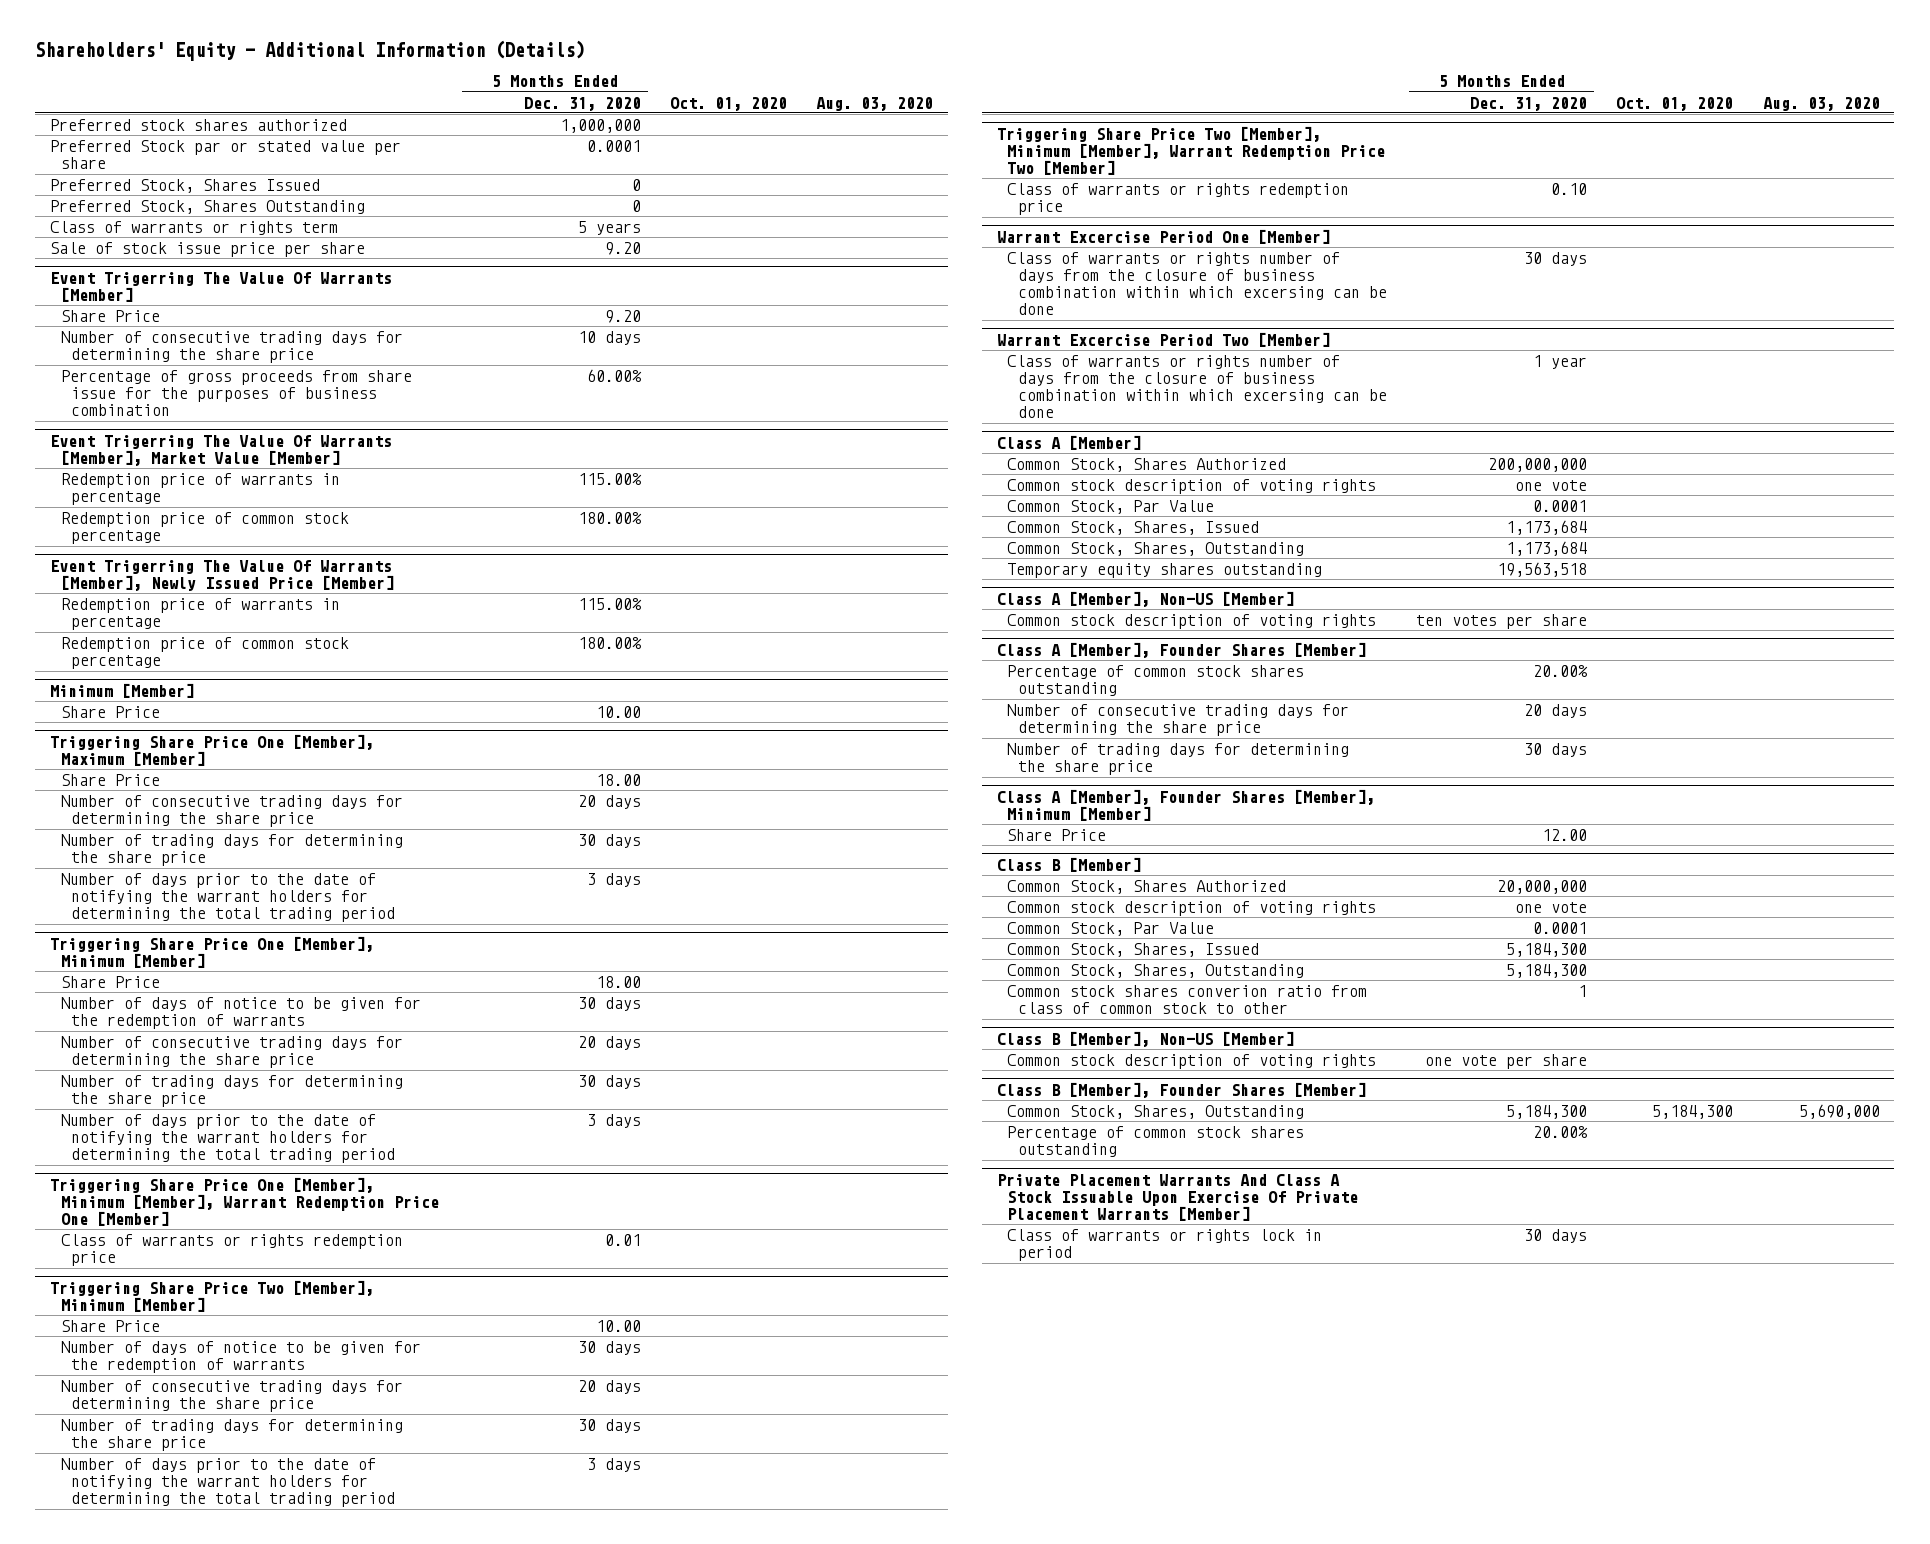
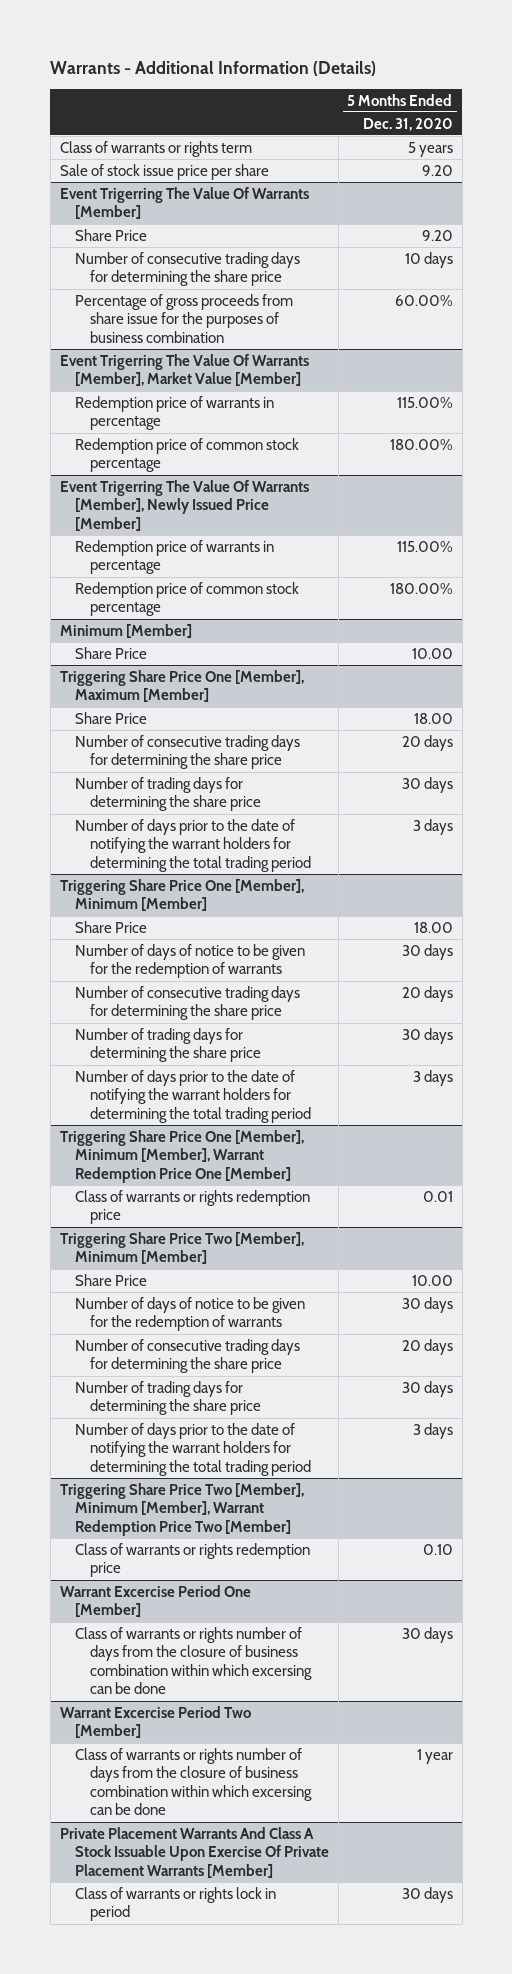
- Shareholders' Equity - Additional Information (Details)
+ Warrants - Additional Information (Details)
- | 5 Months Ended Dec. 31, 2020 | Oct. 01, 2020 | Aug. 03, 2020
+ | 5 Months Ended Dec. 31, 2020
- Preferred stock shares authorized | 1,000,000 | |
- Preferred Stock par or stated value per share | 0.0001 | |
- Preferred Stock, Shares Issued | 0 | |
- Preferred Stock, Shares Outstanding | 0 | |
- Class A [Member]
- Common Stock, Shares Authorized | 200,000,000 | |
- Common stock description of voting rights | one vote | |
- Common Stock, Par Value | 0.0001 | |
- Common Stock, Shares, Issued | 1,173,684 | |
- Common Stock, Shares, Outstanding | 1,173,684 | |
- Temporary equity shares outstanding | 19,563,518 | |
- Class A [Member], Non-US [Member]
- Common stock description of voting rights | ten votes per share | |
- Class A [Member], Founder Shares [Member]
- Percentage of common stock shares outstanding | 20.00% | |
- Number of consecutive trading days for determining the share price | 20 days | |
- Number of trading days for determining the share price | 30 days | |
- Class A [Member], Founder Shares [Member], Minimum [Member]
- Share Price | 12.00 | |
- Class B [Member]
- Common Stock, Shares Authorized | 20,000,000 | |
- Common stock description of voting rights | one vote | |
- Common Stock, Par Value | 0.0001 | |
- Common Stock, Shares, Issued | 5,184,300 | |
- Common Stock, Shares, Outstanding | 5,184,300 | |
- Common stock shares converion ratio from class of common stock to other | 1 | |
- Class B [Member], Non-US [Member]
- Common stock description of voting rights | one vote per share | |
- Class B [Member], Founder Shares [Member]
- Common Stock, Shares, Outstanding | 5,184,300 | 5,184,300 | 5,690,000
- Percentage of common stock shares outstanding | 20.00% | |

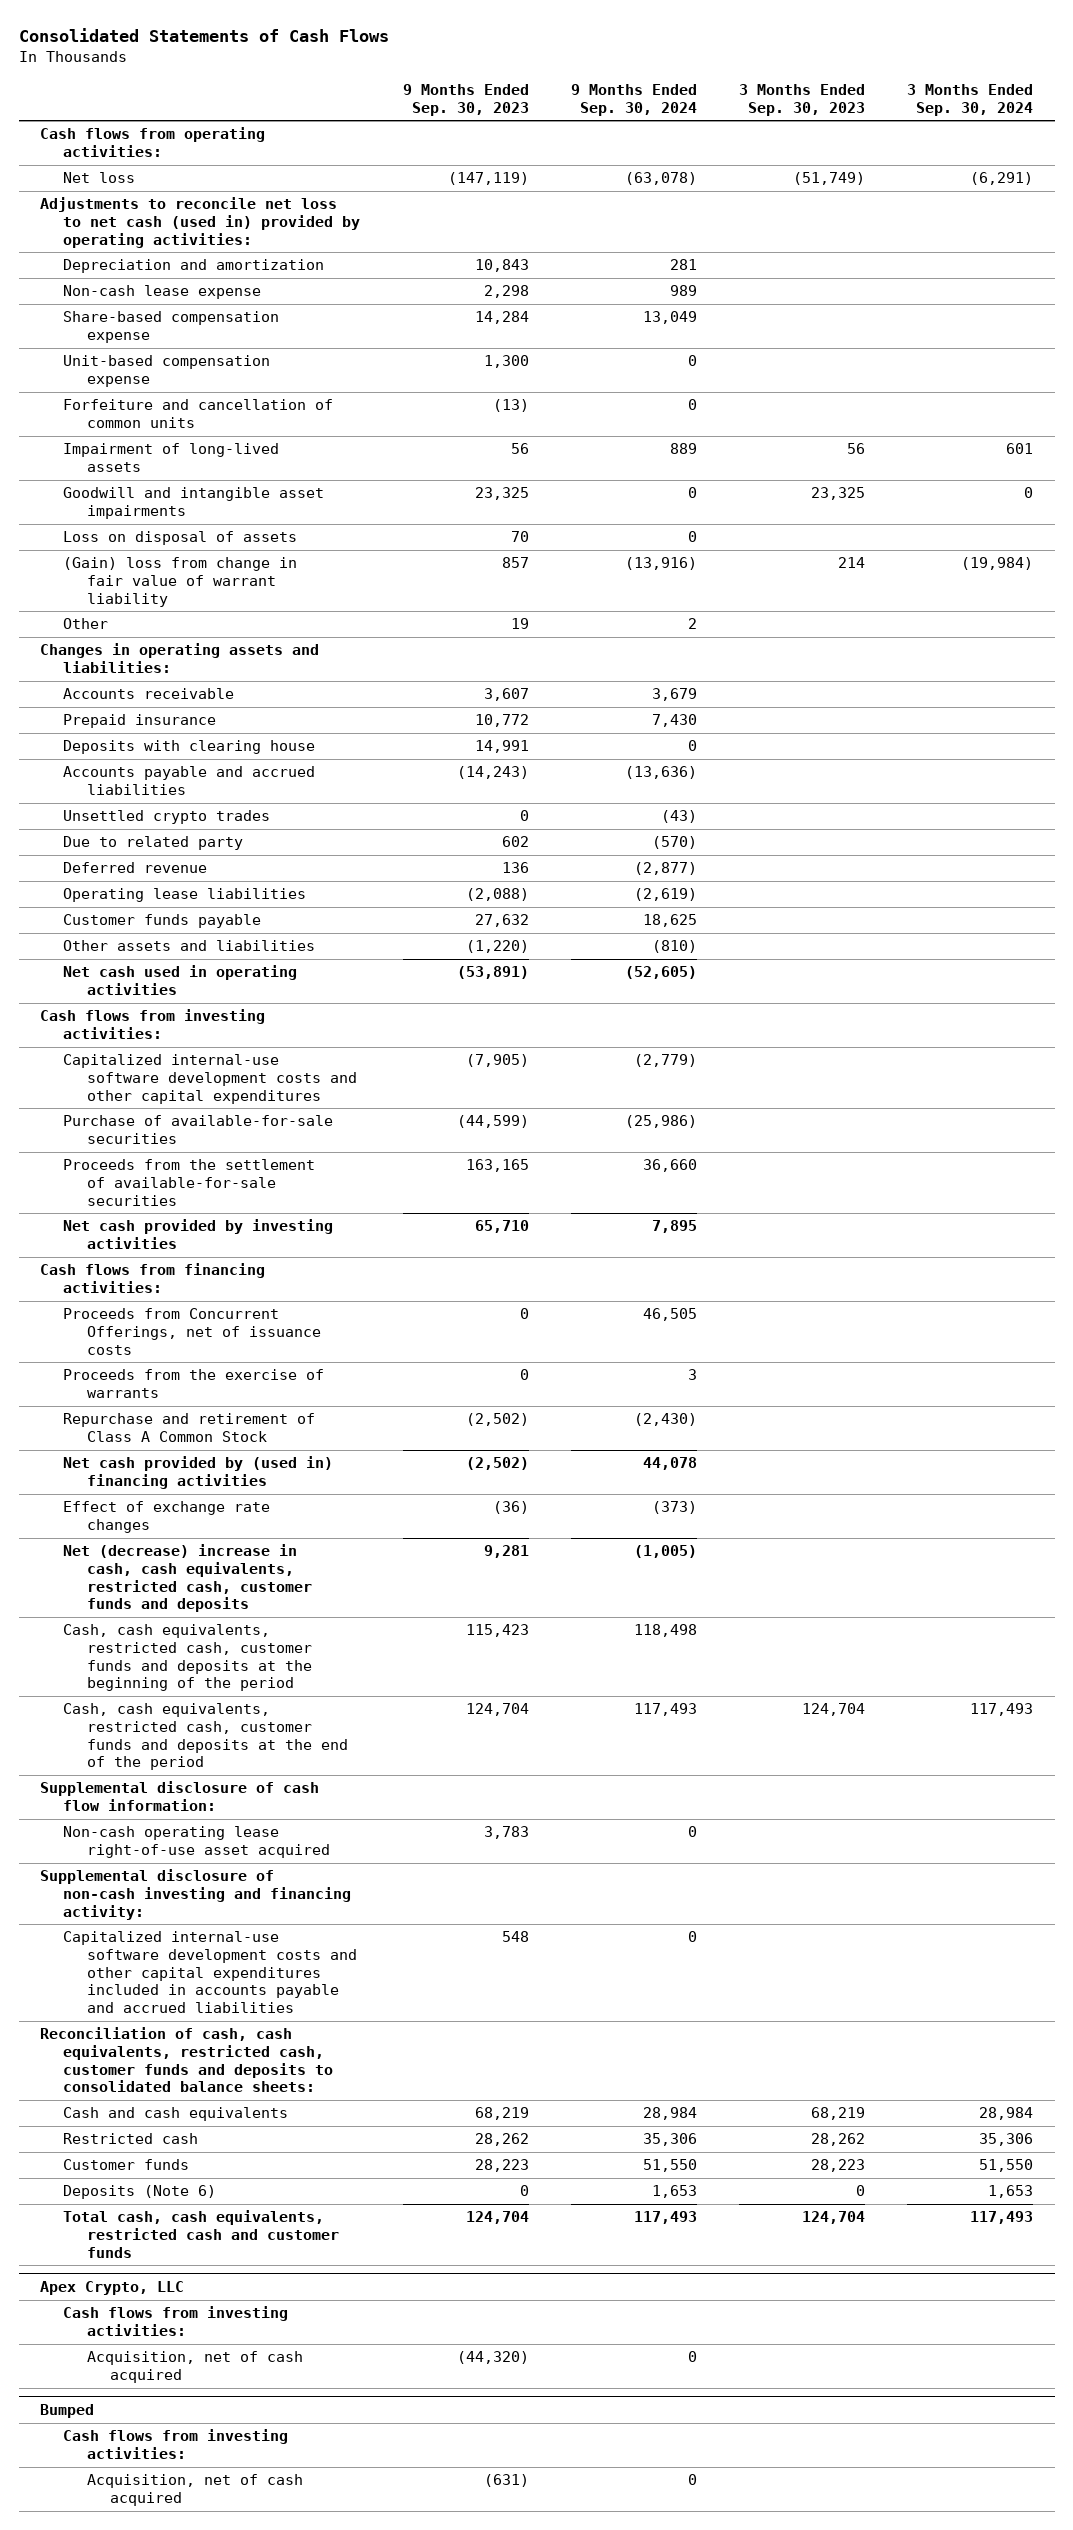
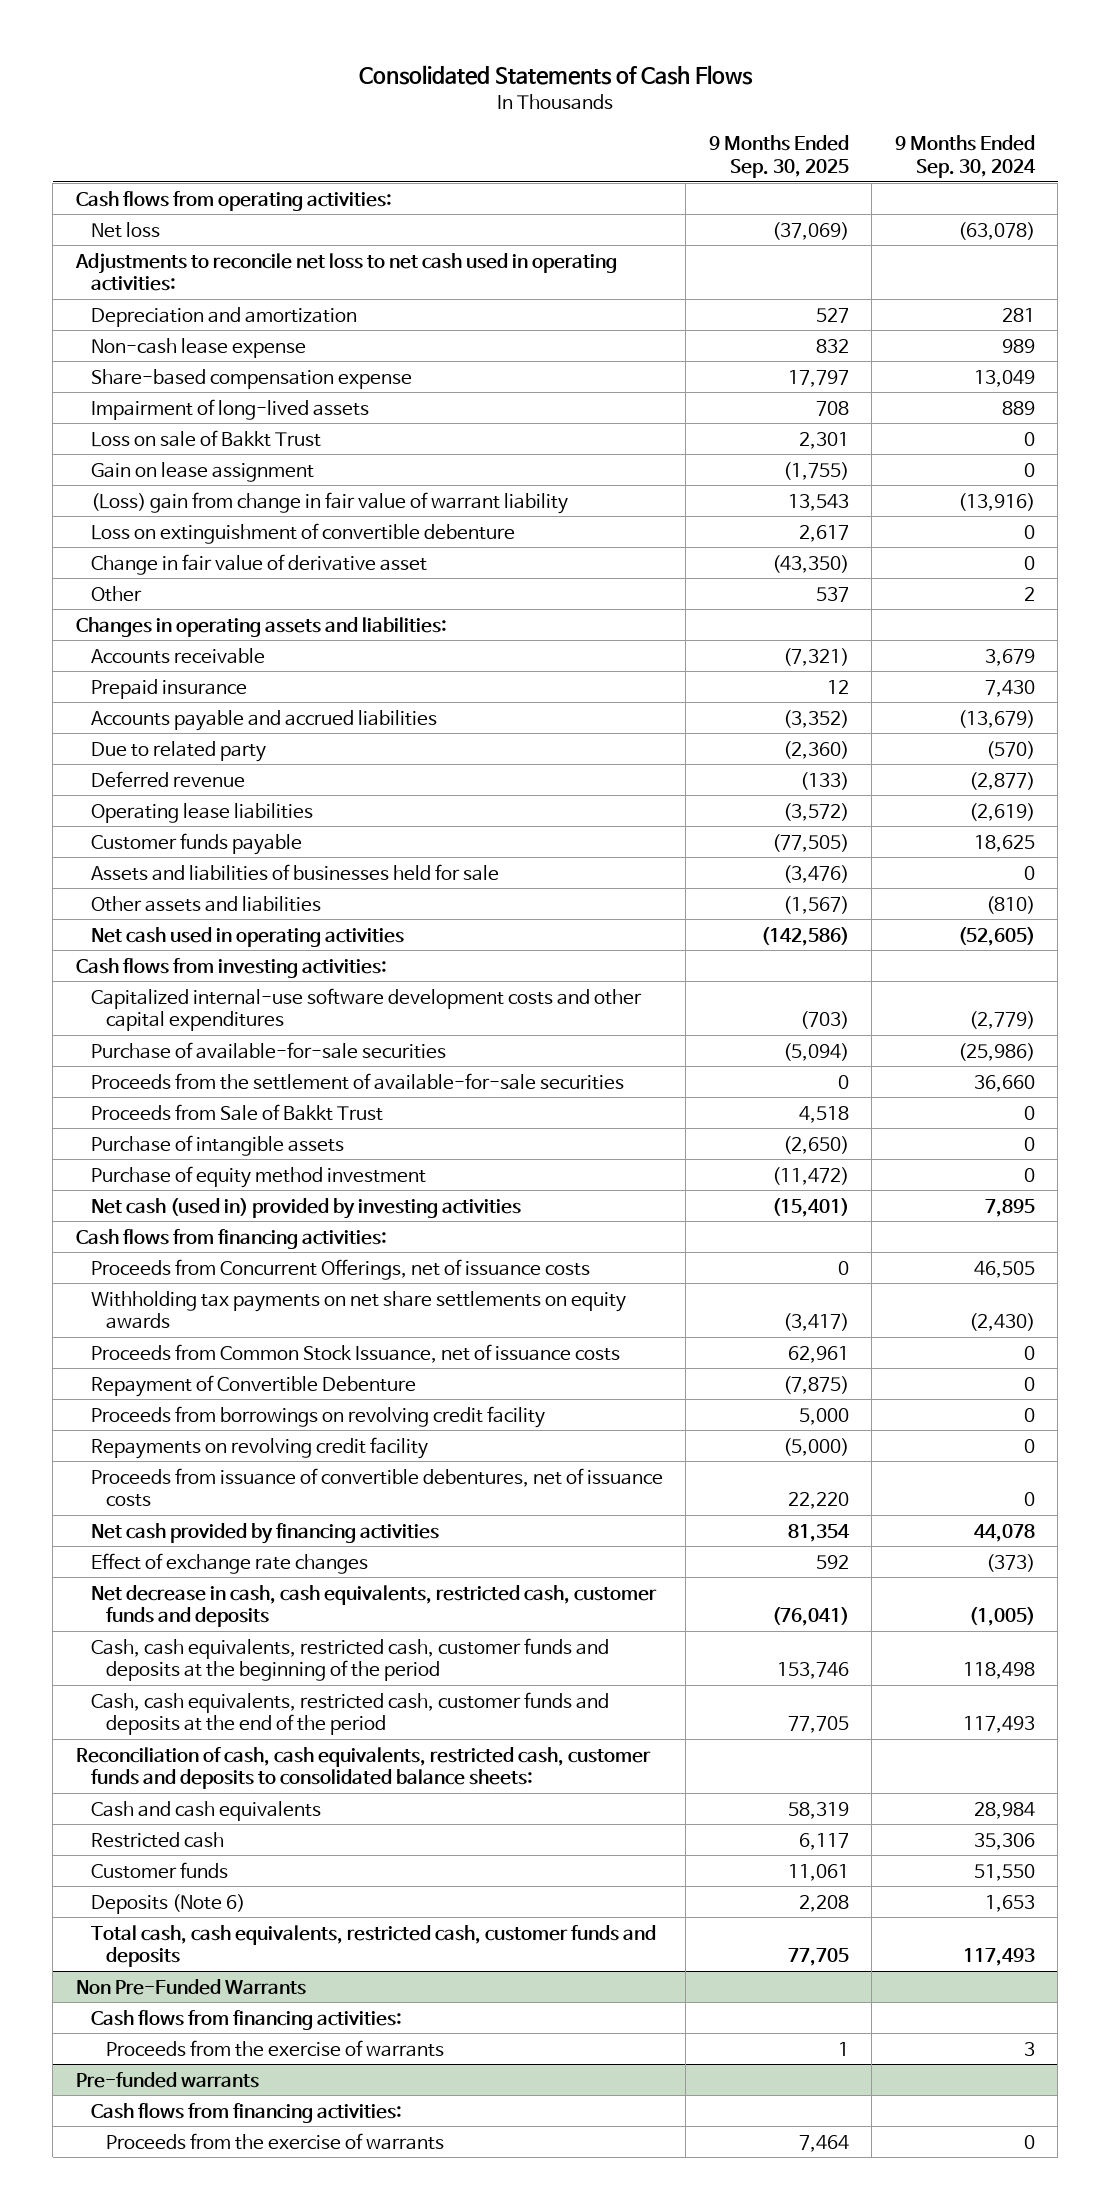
- | 9 Months Ended Sep. 30, 2023 | 9 Months Ended Sep. 30, 2024 | 3 Months Ended Sep. 30, 2023 | 3 Months Ended Sep. 30, 2024
+ | 9 Months Ended Sep. 30, 2025 | 9 Months Ended Sep. 30, 2024
- Adjustments to reconcile net loss to net cash (used in) provided by operating activities:
+ Adjustments to reconcile net loss to net cash used in operating activities:
- Unit-based compensation expense | 1,300 | 0 | |
- Forfeiture and cancellation of common units | (13) | 0 | |
- Goodwill and intangible asset impairments | 23,325 | 0 | 23,325 | 0
- Loss on disposal of assets | 70 | 0 | |
- (Gain) loss from change in fair value of warrant liability | 857 | (13,916) | 214 | (19,984)
+ Loss on sale of Bakkt Trust | 2,301 | 0
+ Gain on lease assignment | (1,755) | 0
+ (Loss) gain from change in fair value of warrant liability | 13,543 | (13,916)
+ Loss on extinguishment of convertible debenture | 2,617 | 0
+ Change in fair value of derivative asset | (43,350) | 0
- Deposits with clearing house | 14,991 | 0 | |
- Accounts payable and accrued liabilities | (14,243) | (13,636) | |
- Unsettled crypto trades | 0 | (43) | |
+ Accounts payable and accrued liabilities | (3,352) | (13,679)
+ Assets and liabilities of businesses held for sale | (3,476) | 0
- Net cash provided by investing activities | 65,710 | 7,895 | |
+ Proceeds from Sale of Bakkt Trust | 4,518 | 0
+ Purchase of intangible assets | (2,650) | 0
+ Purchase of equity method investment | (11,472) | 0
+ Net cash (used in) provided by investing activities | (15,401) | 7,895
- Proceeds from the exercise of warrants | 0 | 3 | |
- Repurchase and retirement of Class A Common Stock | (2,502) | (2,430) | |
- Net cash provided by (used in) financing activities | (2,502) | 44,078 | |
+ Withholding tax payments on net share settlements on equity awards | (3,417) | (2,430)
+ Proceeds from Common Stock Issuance, net of issuance costs | 62,961 | 0
+ Repayment of Convertible Debenture | (7,875) | 0
+ Proceeds from borrowings on revolving credit facility | 5,000 | 0
+ Repayments on revolving credit facility | (5,000) | 0
+ Proceeds from issuance of convertible debentures, net of issuance costs | 22,220 | 0
+ Net cash provided by financing activities | 81,354 | 44,078
- Net (decrease) increase in cash, cash equivalents, restricted cash, customer funds and deposits | 9,281 | (1,005) | |
+ Net decrease in cash, cash equivalents, restricted cash, customer funds and deposits | (76,041) | (1,005)
- Supplemental disclosure of cash flow information:
- Non-cash operating lease right-of-use asset acquired | 3,783 | 0 | |
- Supplemental disclosure of non-cash investing and financing activity:
- Capitalized internal-use software development costs and other capital expenditures included in accounts payable and accrued liabilities | 548 | 0 | |
- Total cash, cash equivalents, restricted cash and customer funds | 124,704 | 117,493 | 124,704 | 117,493
- Apex Crypto, LLC
- Cash flows from investing activities:
- Acquisition, net of cash acquired | (44,320) | 0 | |
- Bumped
- Cash flows from investing activities:
- Acquisition, net of cash acquired | (631) | 0 | |
+ Total cash, cash equivalents, restricted cash, customer funds and deposits | 77,705 | 117,493
+ Non Pre-Funded Warrants
+ Cash flows from financing activities:
+ Proceeds from the exercise of warrants | 1 | 3
+ Pre-funded warrants
+ Cash flows from financing activities:
+ Proceeds from the exercise of warrants | 7,464 | 0

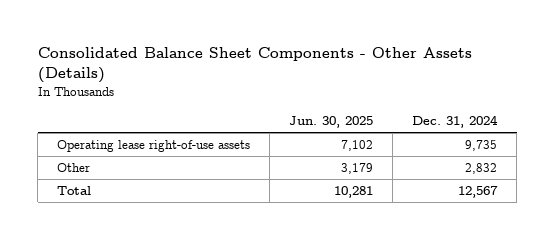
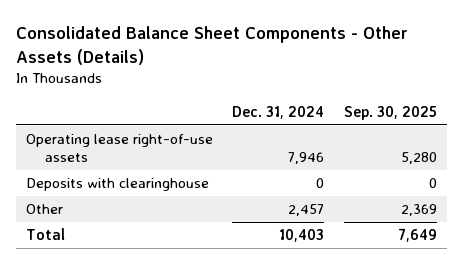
- | Jun. 30, 2025 | Dec. 31, 2024
+ | Dec. 31, 2024 | Sep. 30, 2025
- Operating lease right-of-use assets | 7,102 | 9,735
- Other | 3,179 | 2,832
- Total | 10,281 | 12,567
+ Operating lease right-of-use assets | 7,946 | 5,280
+ Deposits with clearinghouse | 0 | 0
+ Other | 2,457 | 2,369
+ Total | 10,403 | 7,649

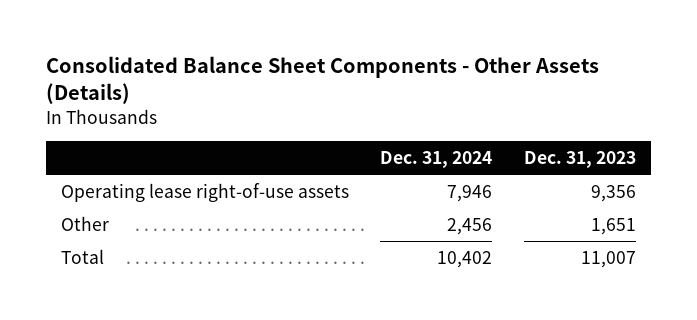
- | Dec. 31, 2024 | Sep. 30, 2025
+ | Dec. 31, 2024 | Dec. 31, 2023
- Deposits with clearinghouse | 0 | 0
- Other | 2,457 | 2,369
- Total | 10,403 | 7,649
+ Other | 2,456 | 1,651
+ Total | 10,402 | 11,007

